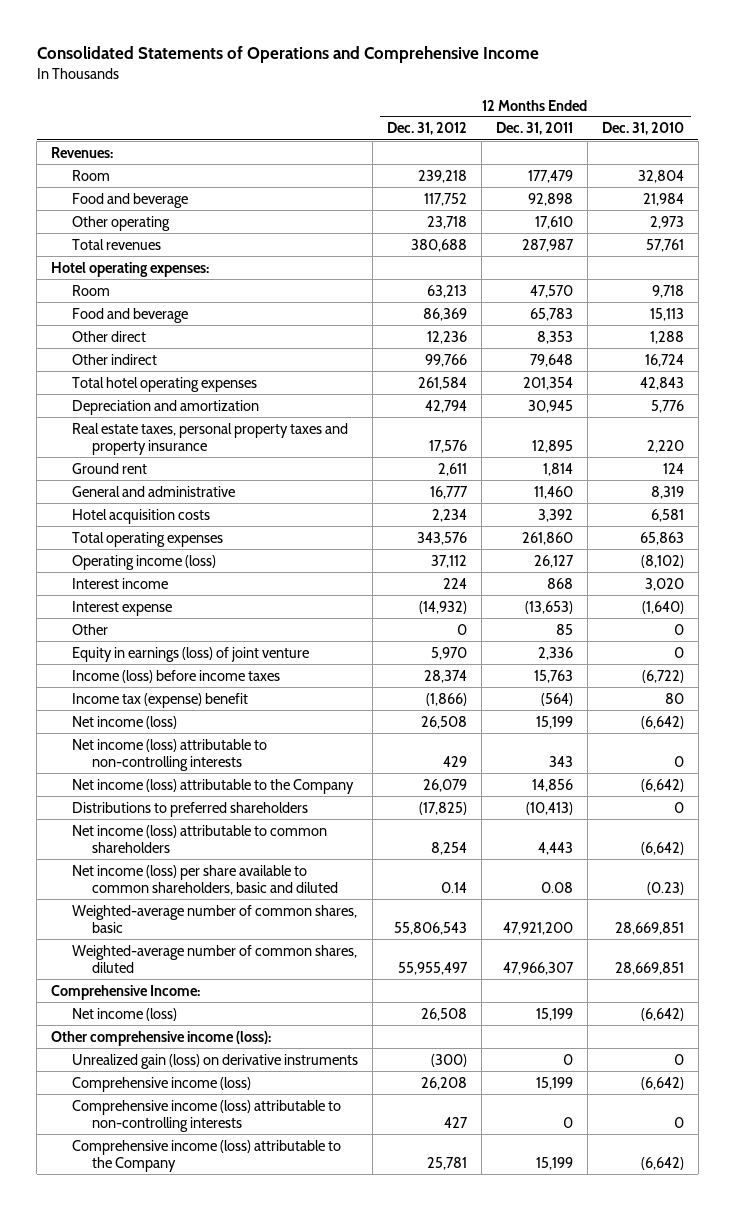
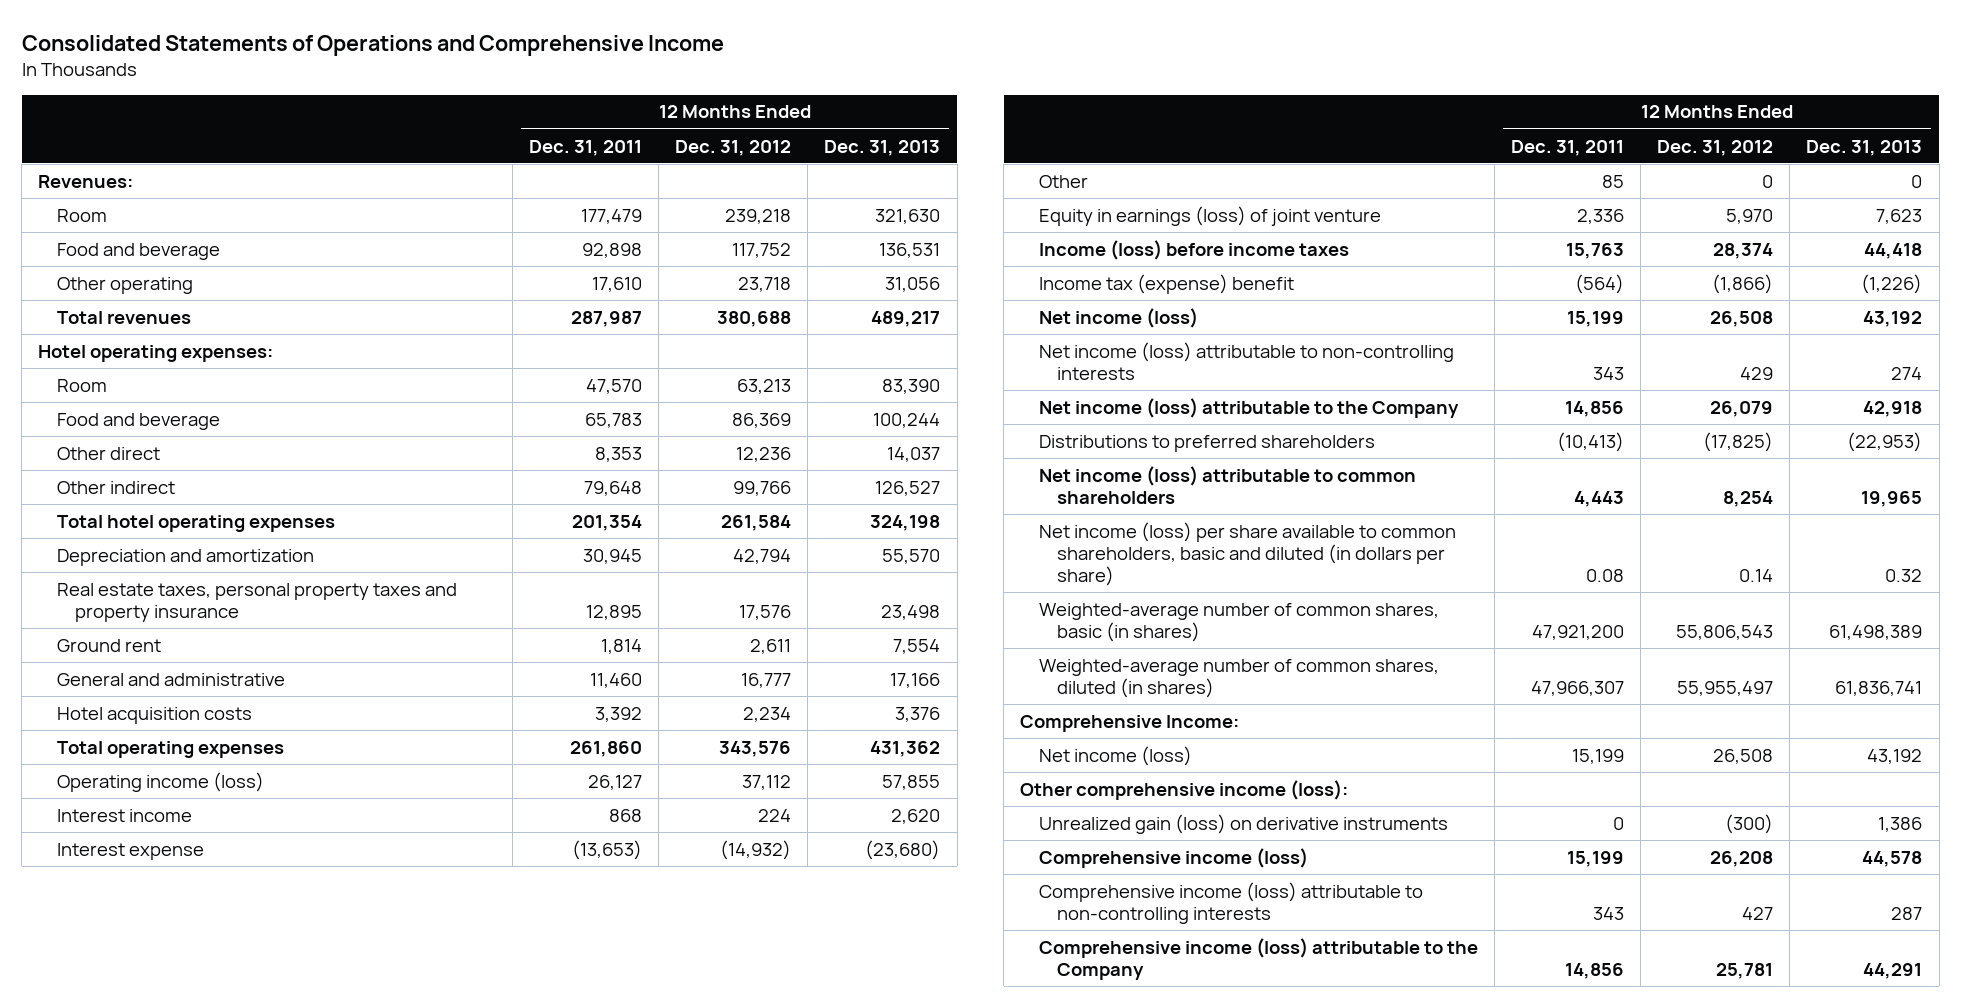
- | 12 Months Ended Dec. 31, 2012 | 12 Months Ended Dec. 31, 2011 | 12 Months Ended Dec. 31, 2010
+ | 12 Months Ended Dec. 31, 2011 | 12 Months Ended Dec. 31, 2012 | 12 Months Ended Dec. 31, 2013
- Net income (loss) per share available to common shareholders, basic and diluted | 0.14 | 0.08 | (0.23)
- Weighted-average number of common shares, basic | 55,806,543 | 47,921,200 | 28,669,851
- Weighted-average number of common shares, diluted | 55,955,497 | 47,966,307 | 28,669,851
+ Net income (loss) per share available to common shareholders, basic and diluted (in dollars per share) | 0.08 | 0.14 | 0.32
+ Weighted-average number of common shares, basic (in shares) | 47,921,200 | 55,806,543 | 61,498,389
+ Weighted-average number of common shares, diluted (in shares) | 47,966,307 | 55,955,497 | 61,836,741
- Comprehensive income (loss) attributable to non-controlling interests | 427 | 0 | 0
- Comprehensive income (loss) attributable to the Company | 25,781 | 15,199 | (6,642)
+ Comprehensive income (loss) attributable to non-controlling interests | 343 | 427 | 287
+ Comprehensive income (loss) attributable to the Company | 14,856 | 25,781 | 44,291

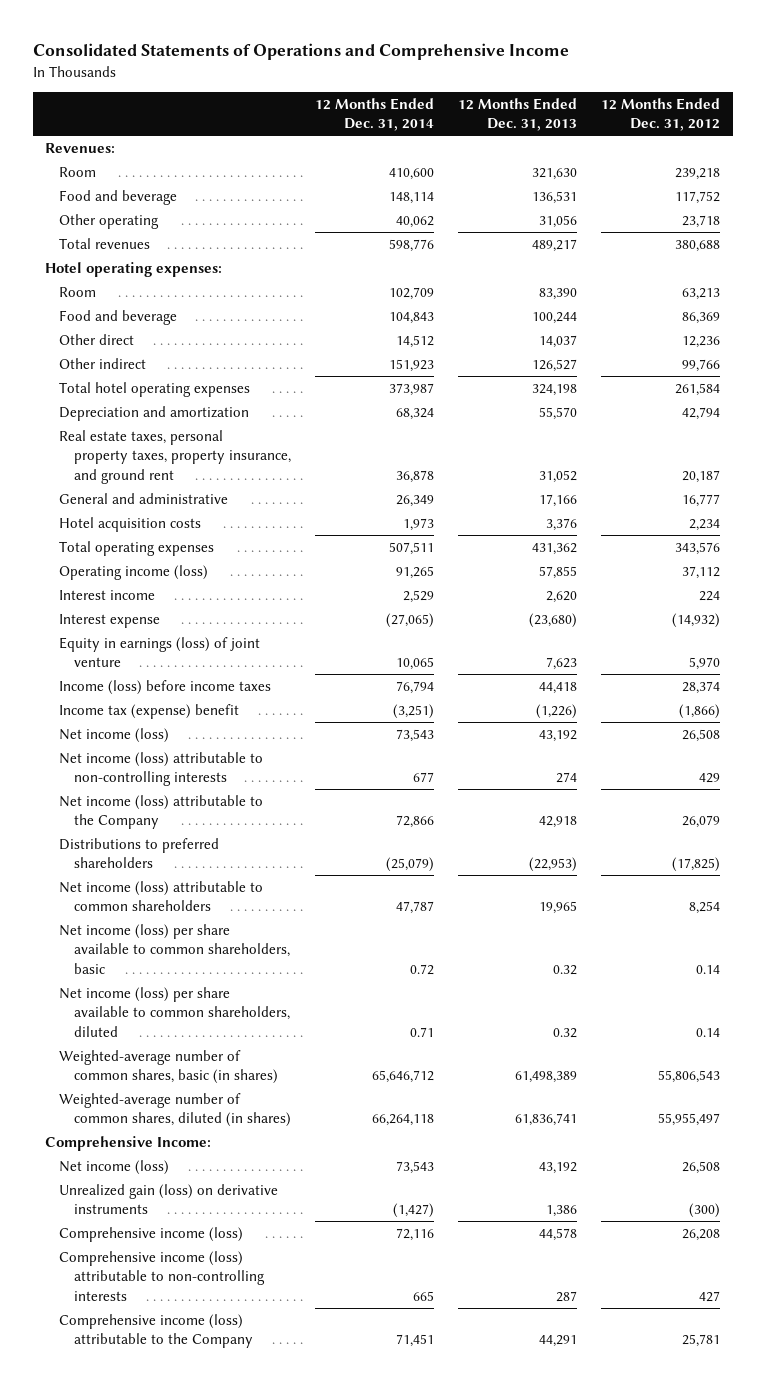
- | 12 Months Ended Dec. 31, 2011 | 12 Months Ended Dec. 31, 2012 | 12 Months Ended Dec. 31, 2013
+ | 12 Months Ended Dec. 31, 2014 | 12 Months Ended Dec. 31, 2013 | 12 Months Ended Dec. 31, 2012
- Real estate taxes, personal property taxes and property insurance | 12,895 | 17,576 | 23,498
- Ground rent | 1,814 | 2,611 | 7,554
+ Real estate taxes, personal property taxes, property insurance, and ground rent | 36,878 | 31,052 | 20,187
- Other | 85 | 0 | 0
- Net income (loss) per share available to common shareholders, basic and diluted (in dollars per share) | 0.08 | 0.14 | 0.32
+ Net income (loss) per share available to common shareholders, basic | 0.72 | 0.32 | 0.14
+ Net income (loss) per share available to common shareholders, diluted | 0.71 | 0.32 | 0.14
- Other comprehensive income (loss):

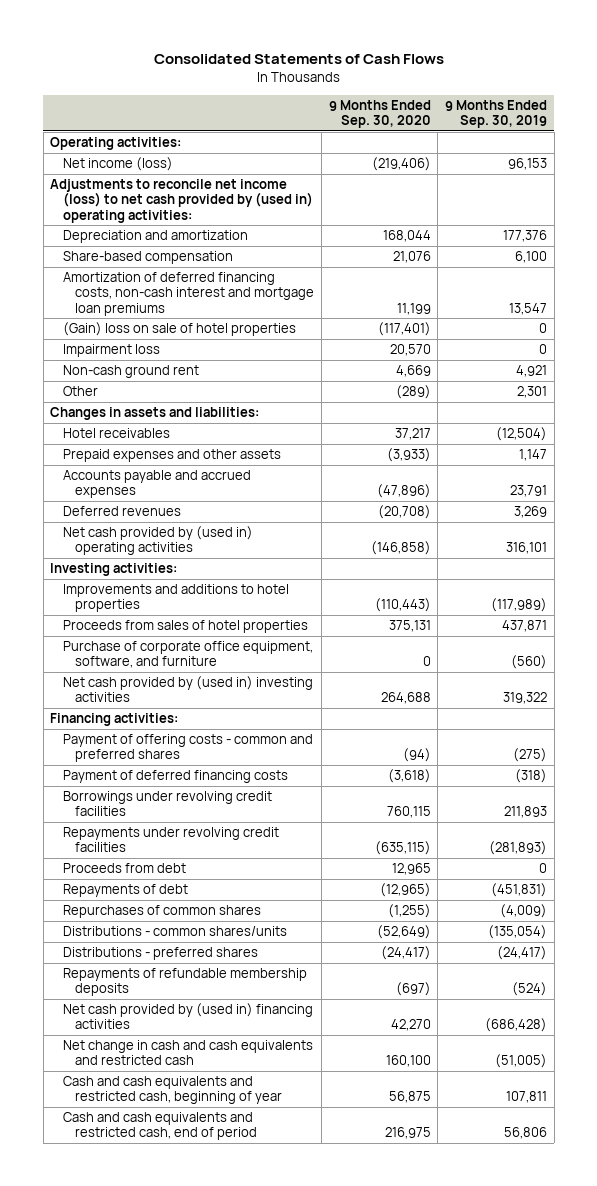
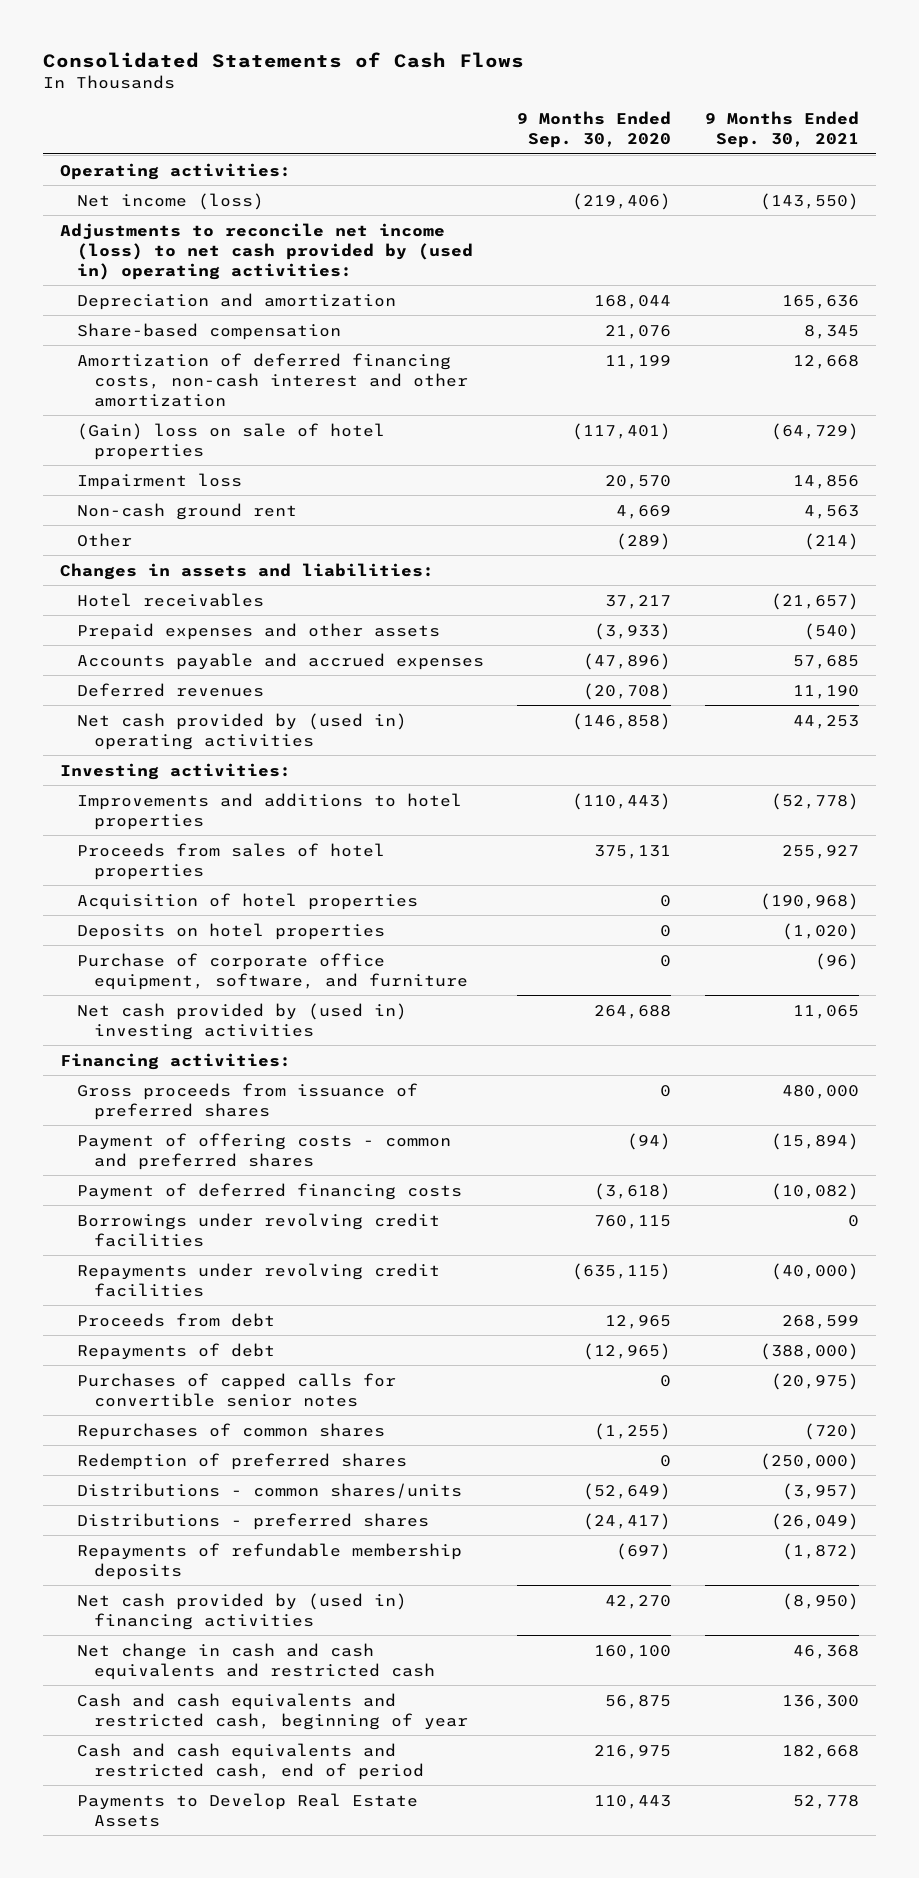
- | 9 Months Ended Sep. 30, 2020 | 9 Months Ended Sep. 30, 2019
+ | 9 Months Ended Sep. 30, 2020 | 9 Months Ended Sep. 30, 2021
- Amortization of deferred financing costs, non-cash interest and mortgage loan premiums | 11,199 | 13,547
+ Amortization of deferred financing costs, non-cash interest and other amortization | 11,199 | 12,668
+ Acquisition of hotel properties | 0 | (190,968)
+ Deposits on hotel properties | 0 | (1,020)
+ Gross proceeds from issuance of preferred shares | 0 | 480,000
+ Purchases of capped calls for convertible senior notes | 0 | (20,975)
+ Redemption of preferred shares | 0 | (250,000)
+ Payments to Develop Real Estate Assets | 110,443 | 52,778

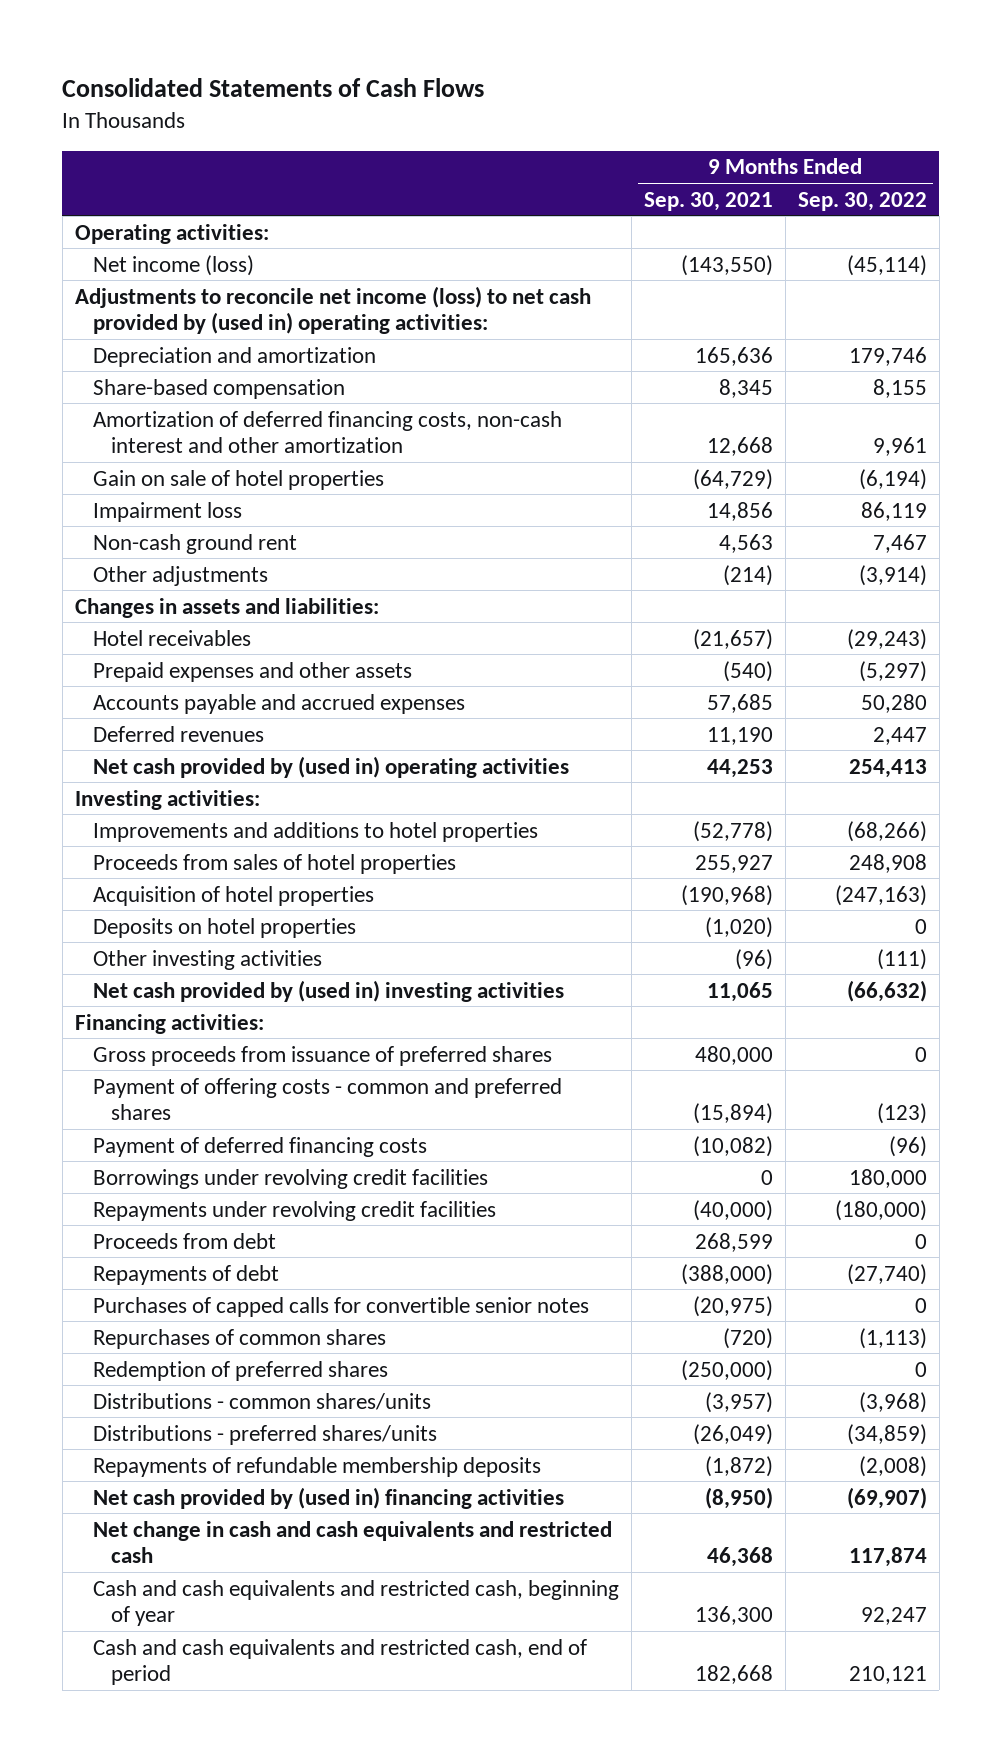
- | 9 Months Ended Sep. 30, 2020 | 9 Months Ended Sep. 30, 2021
+ | 9 Months Ended Sep. 30, 2021 | 9 Months Ended Sep. 30, 2022
- (Gain) loss on sale of hotel properties | (117,401) | (64,729)
+ Gain on sale of hotel properties | (64,729) | (6,194)
- Other | (289) | (214)
+ Other adjustments | (214) | (3,914)
- Purchase of corporate office equipment, software, and furniture | 0 | (96)
+ Other investing activities | (96) | (111)
- Distributions - preferred shares | (24,417) | (26,049)
+ Distributions - preferred shares/units | (26,049) | (34,859)
- Payments to Develop Real Estate Assets | 110,443 | 52,778

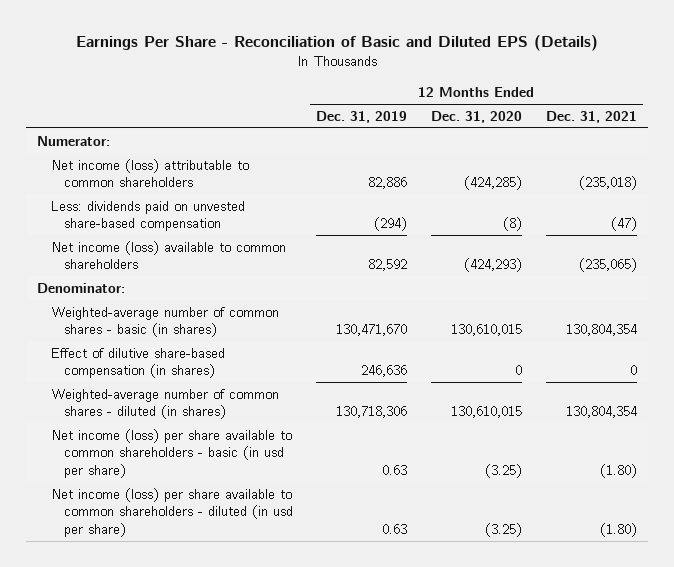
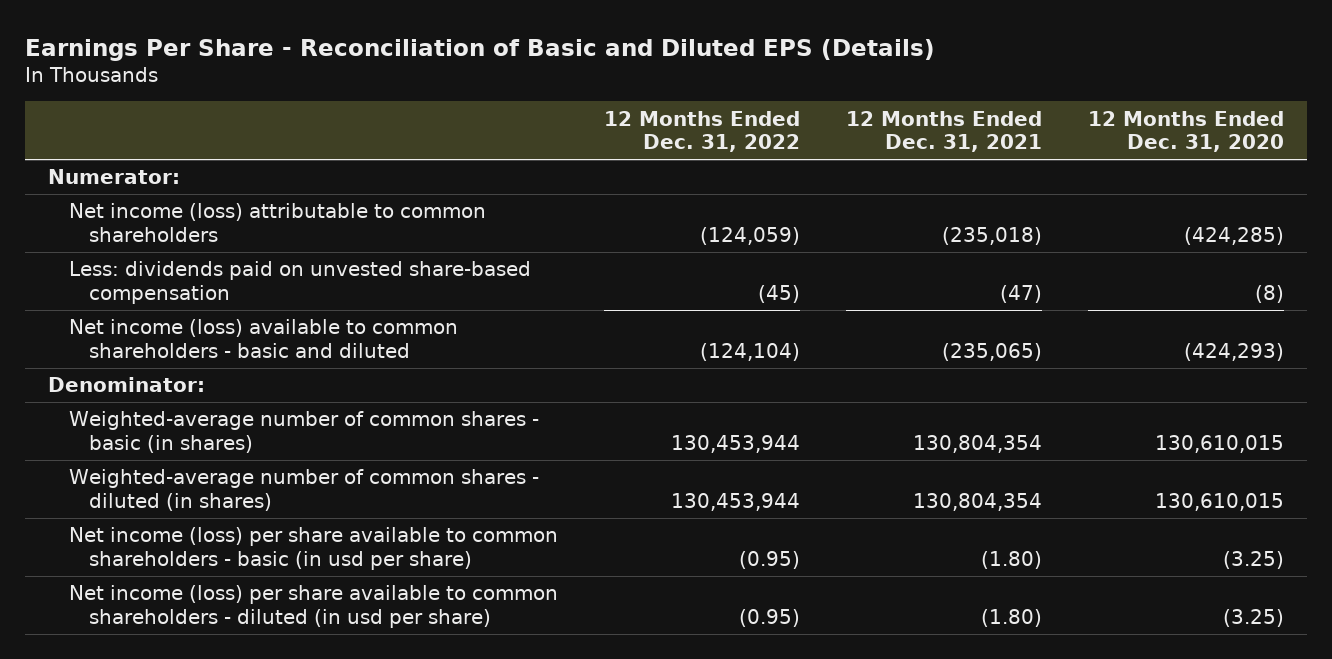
- | 12 Months Ended Dec. 31, 2019 | 12 Months Ended Dec. 31, 2020 | 12 Months Ended Dec. 31, 2021
+ | 12 Months Ended Dec. 31, 2022 | 12 Months Ended Dec. 31, 2021 | 12 Months Ended Dec. 31, 2020
- Net income (loss) available to common shareholders | 82,592 | (424,293) | (235,065)
+ Net income (loss) available to common shareholders - basic and diluted | (124,104) | (235,065) | (424,293)
- Effect of dilutive share-based compensation (in shares) | 246,636 | 0 | 0

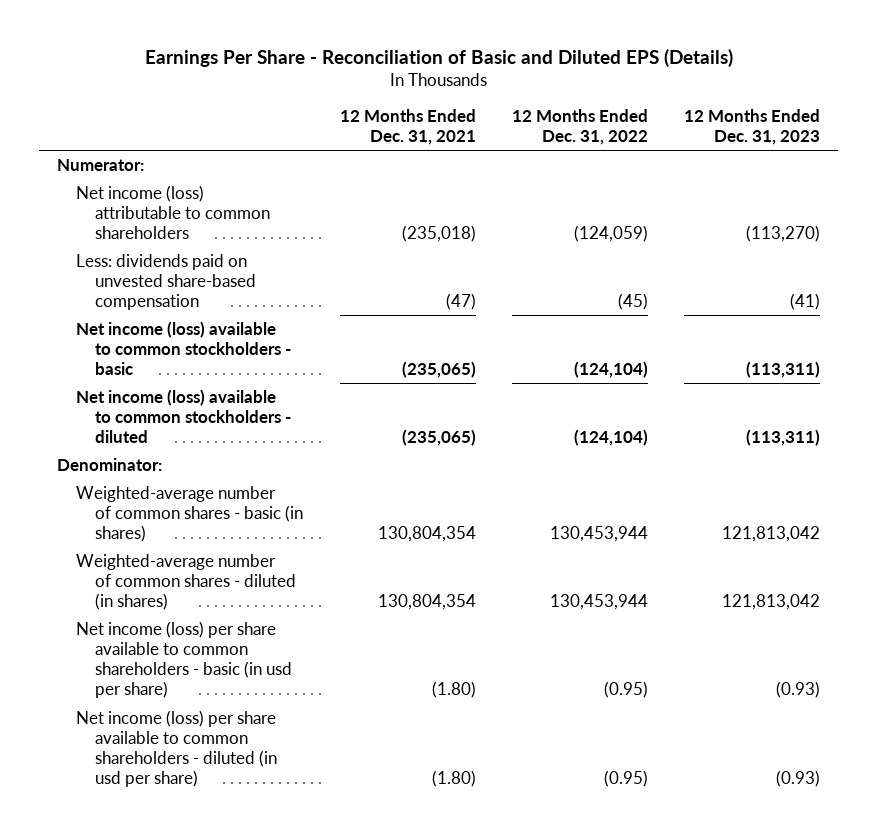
- | 12 Months Ended Dec. 31, 2022 | 12 Months Ended Dec. 31, 2021 | 12 Months Ended Dec. 31, 2020
+ | 12 Months Ended Dec. 31, 2021 | 12 Months Ended Dec. 31, 2022 | 12 Months Ended Dec. 31, 2023
- Net income (loss) available to common shareholders - basic and diluted | (124,104) | (235,065) | (424,293)
+ Net income (loss) available to common stockholders - basic | (235,065) | (124,104) | (113,311)
+ Net income (loss) available to common stockholders - diluted | (235,065) | (124,104) | (113,311)

